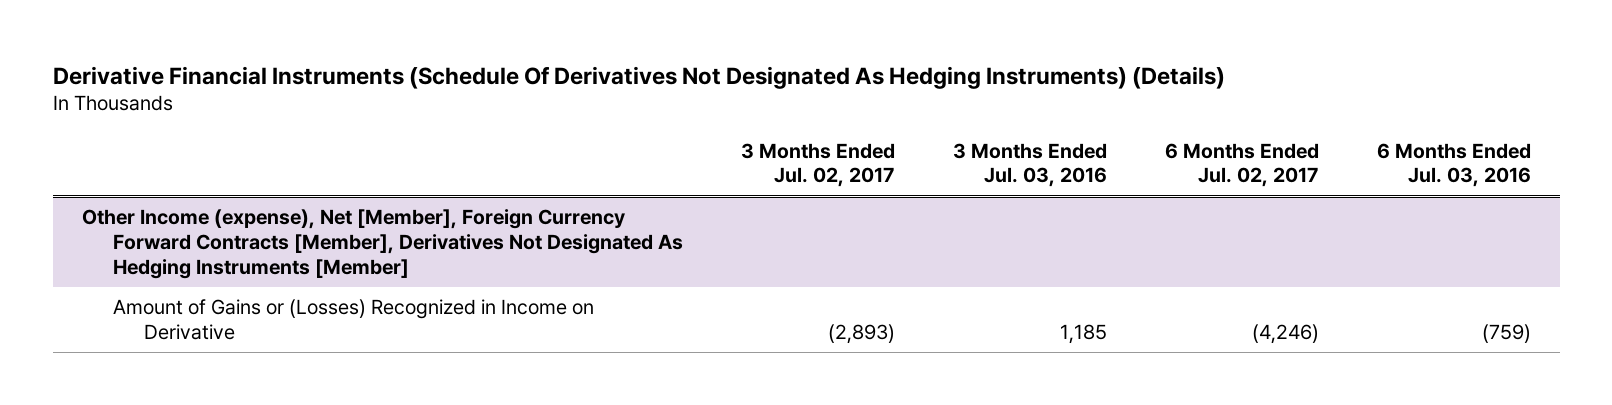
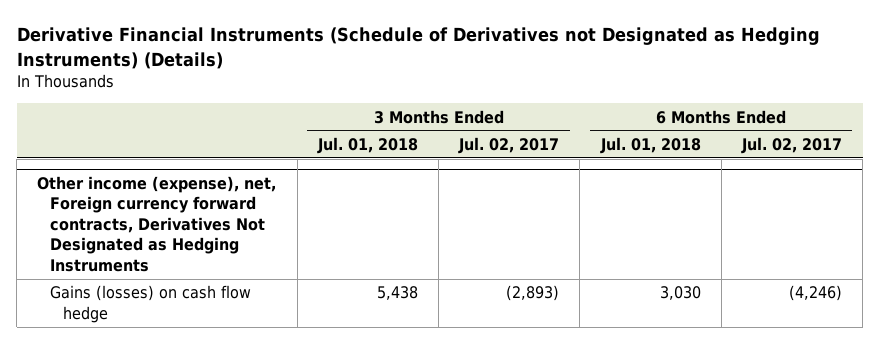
- Derivative Financial Instruments (Schedule Of Derivatives Not Designated As Hedging Instruments) (Details)
+ Derivative Financial Instruments (Schedule of Derivatives not Designated as Hedging Instruments) (Details)
- | 3 Months Ended Jul. 02, 2017 | 3 Months Ended Jul. 03, 2016 | 6 Months Ended Jul. 02, 2017 | 6 Months Ended Jul. 03, 2016
+ | 3 Months Ended Jul. 01, 2018 | 3 Months Ended Jul. 02, 2017 | 6 Months Ended Jul. 01, 2018 | 6 Months Ended Jul. 02, 2017
- Other Income (expense), Net [Member], Foreign Currency Forward Contracts [Member], Derivatives Not Designated As Hedging Instruments [Member]
- Amount of Gains or (Losses) Recognized in Income on Derivative | (2,893) | 1,185 | (4,246) | (759)
+ Other income (expense), net, Foreign currency forward contracts, Derivatives Not Designated as Hedging Instruments
+ Gains (losses) on cash flow hedge | 5,438 | (2,893) | 3,030 | (4,246)

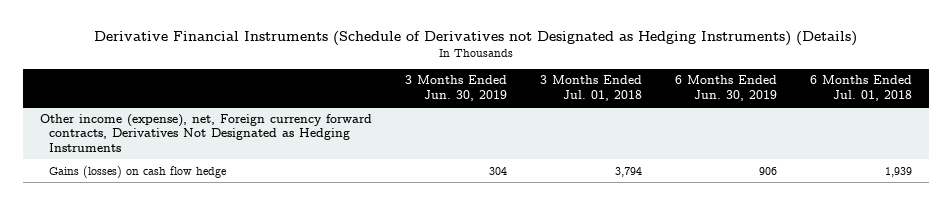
- | 3 Months Ended Jul. 01, 2018 | 3 Months Ended Jul. 02, 2017 | 6 Months Ended Jul. 01, 2018 | 6 Months Ended Jul. 02, 2017
+ | 3 Months Ended Jun. 30, 2019 | 3 Months Ended Jul. 01, 2018 | 6 Months Ended Jun. 30, 2019 | 6 Months Ended Jul. 01, 2018
@ Other income (expense), net, Foreign currency forward contracts, Derivatives Not Designated as Hedging Instruments
- Gains (losses) on cash flow hedge | 5,438 | (2,893) | 3,030 | (4,246)
+ Gains (losses) on cash flow hedge | 304 | 3,794 | 906 | 1,939

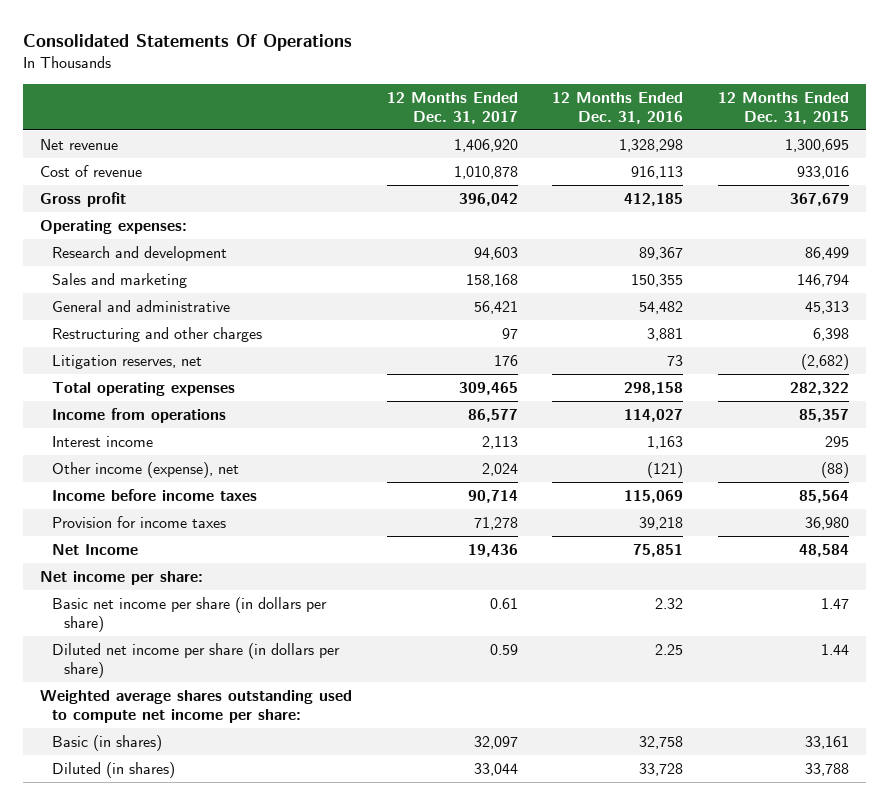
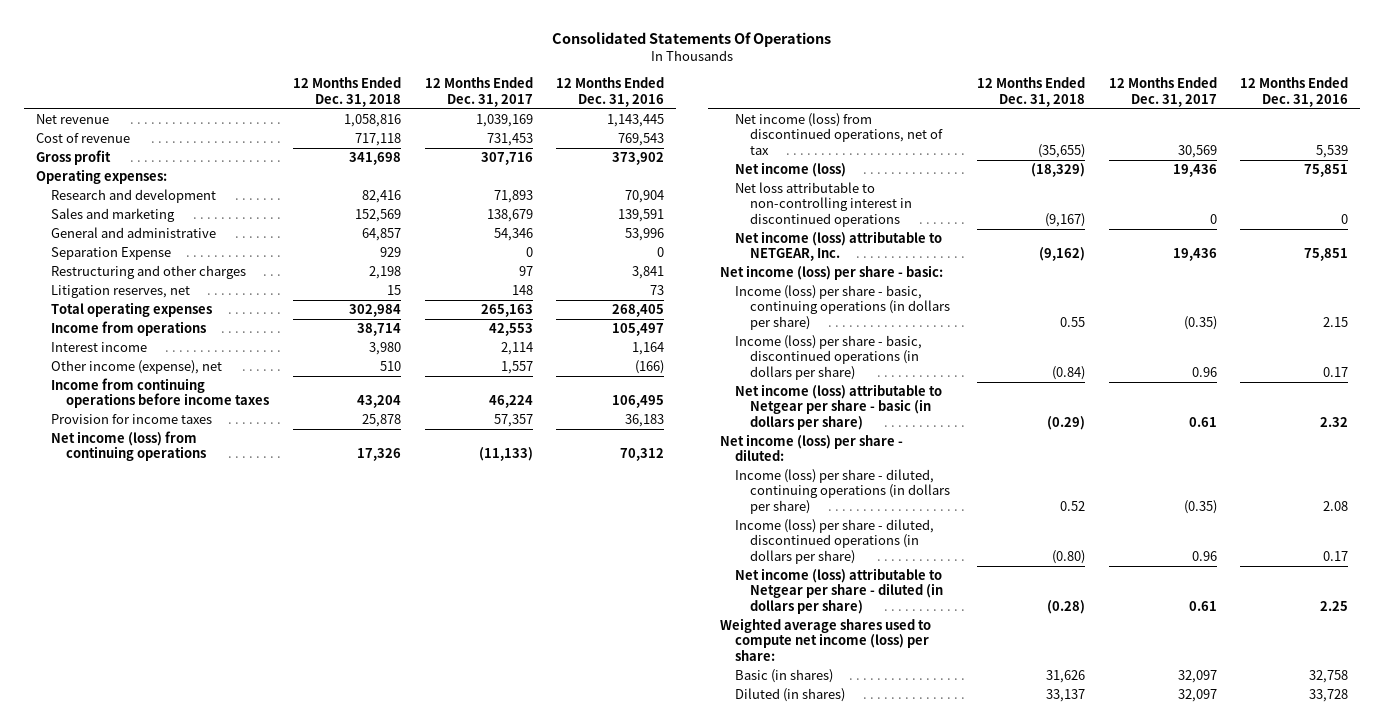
- | 12 Months Ended Dec. 31, 2017 | 12 Months Ended Dec. 31, 2016 | 12 Months Ended Dec. 31, 2015
+ | 12 Months Ended Dec. 31, 2018 | 12 Months Ended Dec. 31, 2017 | 12 Months Ended Dec. 31, 2016
- Net revenue | 1,406,920 | 1,328,298 | 1,300,695
- Cost of revenue | 1,010,878 | 916,113 | 933,016
- Gross profit | 396,042 | 412,185 | 367,679
+ Net revenue | 1,058,816 | 1,039,169 | 1,143,445
+ Cost of revenue | 717,118 | 731,453 | 769,543
+ Gross profit | 341,698 | 307,716 | 373,902
- Research and development | 94,603 | 89,367 | 86,499
- Sales and marketing | 158,168 | 150,355 | 146,794
- General and administrative | 56,421 | 54,482 | 45,313
- Restructuring and other charges | 97 | 3,881 | 6,398
- Litigation reserves, net | 176 | 73 | (2,682)
- Total operating expenses | 309,465 | 298,158 | 282,322
- Income from operations | 86,577 | 114,027 | 85,357
- Interest income | 2,113 | 1,163 | 295
- Other income (expense), net | 2,024 | (121) | (88)
- Income before income taxes | 90,714 | 115,069 | 85,564
- Provision for income taxes | 71,278 | 39,218 | 36,980
- Net Income | 19,436 | 75,851 | 48,584
- Net income per share:
- Basic net income per share (in dollars per share) | 0.61 | 2.32 | 1.47
- Diluted net income per share (in dollars per share) | 0.59 | 2.25 | 1.44
- Weighted average shares outstanding used to compute net income per share:
+ Research and development | 82,416 | 71,893 | 70,904
+ Sales and marketing | 152,569 | 138,679 | 139,591
+ General and administrative | 64,857 | 54,346 | 53,996
+ Separation Expense | 929 | 0 | 0
+ Restructuring and other charges | 2,198 | 97 | 3,841
+ Litigation reserves, net | 15 | 148 | 73
+ Total operating expenses | 302,984 | 265,163 | 268,405
+ Income from operations | 38,714 | 42,553 | 105,497
+ Interest income | 3,980 | 2,114 | 1,164
+ Other income (expense), net | 510 | 1,557 | (166)
+ Income from continuing operations before income taxes | 43,204 | 46,224 | 106,495
+ Provision for income taxes | 25,878 | 57,357 | 36,183
+ Net income (loss) from continuing operations | 17,326 | (11,133) | 70,312
+ Net income (loss) from discontinued operations, net of tax | (35,655) | 30,569 | 5,539
+ Net income (loss) | (18,329) | 19,436 | 75,851
+ Net loss attributable to non-controlling interest in discontinued operations | (9,167) | 0 | 0
+ Net income (loss) attributable to NETGEAR, Inc. | (9,162) | 19,436 | 75,851
+ Net income (loss) per share - basic:
+ Income (loss) per share - basic, continuing operations (in dollars per share) | 0.55 | (0.35) | 2.15
+ Income (loss) per share - basic, discontinued operations (in dollars per share) | (0.84) | 0.96 | 0.17
+ Net income (loss) attributable to Netgear per share - basic (in dollars per share) | (0.29) | 0.61 | 2.32
+ Net income (loss) per share - diluted:
+ Income (loss) per share - diluted, continuing operations (in dollars per share) | 0.52 | (0.35) | 2.08
+ Income (loss) per share - diluted, discontinued operations (in dollars per share) | (0.80) | 0.96 | 0.17
+ Net income (loss) attributable to Netgear per share - diluted (in dollars per share) | (0.28) | 0.61 | 2.25
+ Weighted average shares used to compute net income (loss) per share:
- Diluted (in shares) | 33,044 | 33,728 | 33,788
+ Diluted (in shares) | 33,137 | 32,097 | 33,728

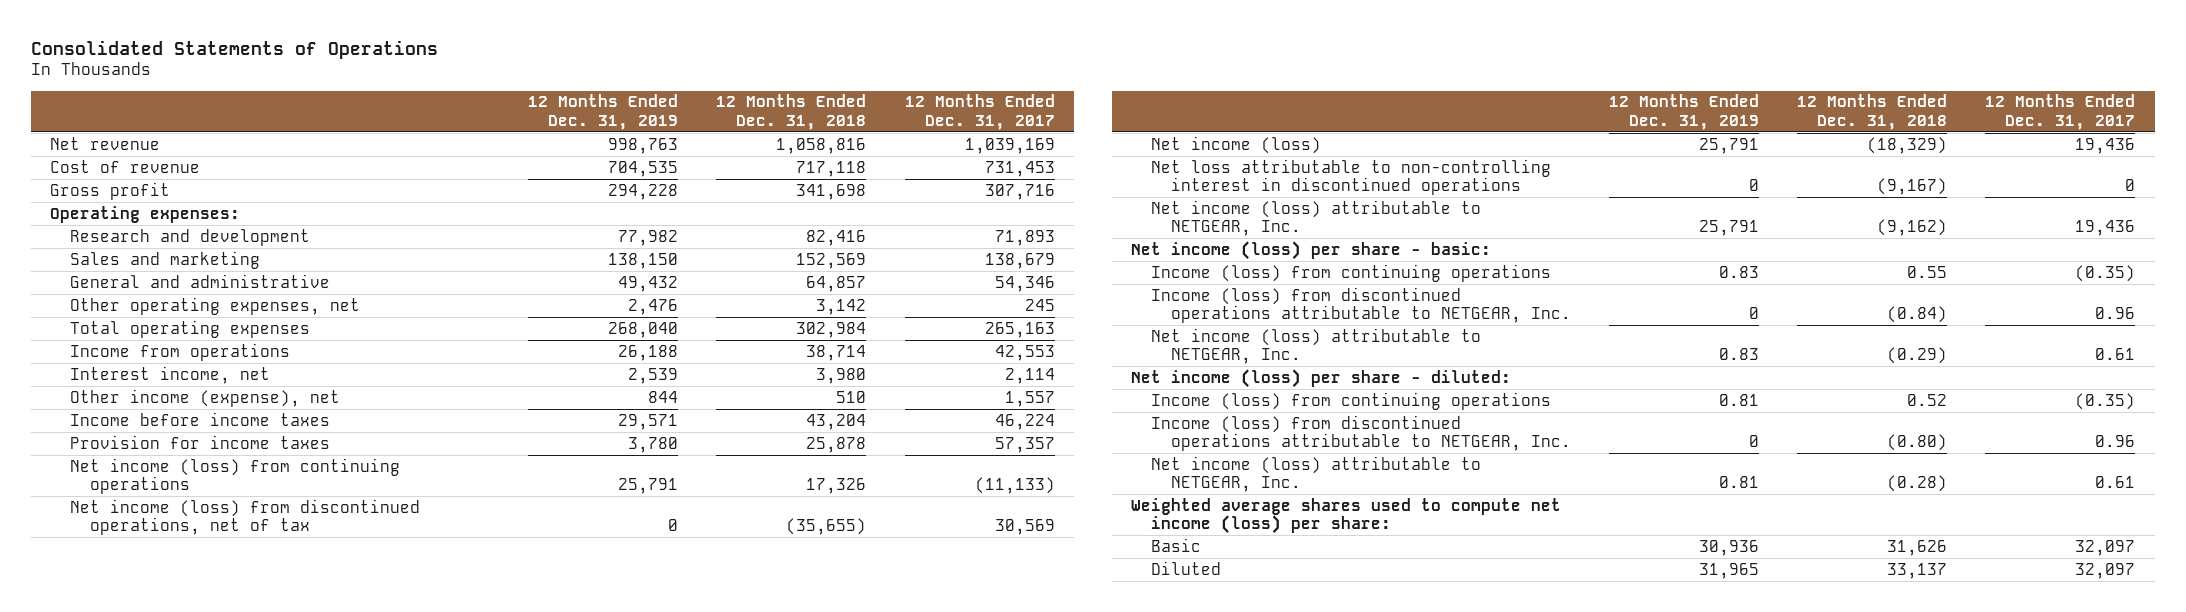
- Consolidated Statements Of Operations
+ Consolidated Statements of Operations
- | 12 Months Ended Dec. 31, 2018 | 12 Months Ended Dec. 31, 2017 | 12 Months Ended Dec. 31, 2016
+ | 12 Months Ended Dec. 31, 2019 | 12 Months Ended Dec. 31, 2018 | 12 Months Ended Dec. 31, 2017
- Separation Expense | 929 | 0 | 0
- Restructuring and other charges | 2,198 | 97 | 3,841
- Litigation reserves, net | 15 | 148 | 73
+ Other operating expenses, net | 2,476 | 3,142 | 245
- Interest income | 3,980 | 2,114 | 1,164
+ Interest income, net | 2,539 | 3,980 | 2,114
- Income from continuing operations before income taxes | 43,204 | 46,224 | 106,495
+ Income before income taxes | 29,571 | 43,204 | 46,224
- Income (loss) per share - basic, continuing operations (in dollars per share) | 0.55 | (0.35) | 2.15
- Income (loss) per share - basic, discontinued operations (in dollars per share) | (0.84) | 0.96 | 0.17
- Net income (loss) attributable to Netgear per share - basic (in dollars per share) | (0.29) | 0.61 | 2.32
+ Income (loss) from continuing operations | 0.83 | 0.55 | (0.35)
+ Income (loss) from discontinued operations attributable to NETGEAR, Inc. | 0 | (0.84) | 0.96
+ Net income (loss) attributable to NETGEAR, Inc. | 0.83 | (0.29) | 0.61
- Income (loss) per share - diluted, continuing operations (in dollars per share) | 0.52 | (0.35) | 2.08
- Income (loss) per share - diluted, discontinued operations (in dollars per share) | (0.80) | 0.96 | 0.17
- Net income (loss) attributable to Netgear per share - diluted (in dollars per share) | (0.28) | 0.61 | 2.25
+ Income (loss) from continuing operations | 0.81 | 0.52 | (0.35)
+ Income (loss) from discontinued operations attributable to NETGEAR, Inc. | 0 | (0.80) | 0.96
+ Net income (loss) attributable to NETGEAR, Inc. | 0.81 | (0.28) | 0.61
- Basic (in shares) | 31,626 | 32,097 | 32,758
- Diluted (in shares) | 33,137 | 32,097 | 33,728
+ Basic | 30,936 | 31,626 | 32,097
+ Diluted | 31,965 | 33,137 | 32,097

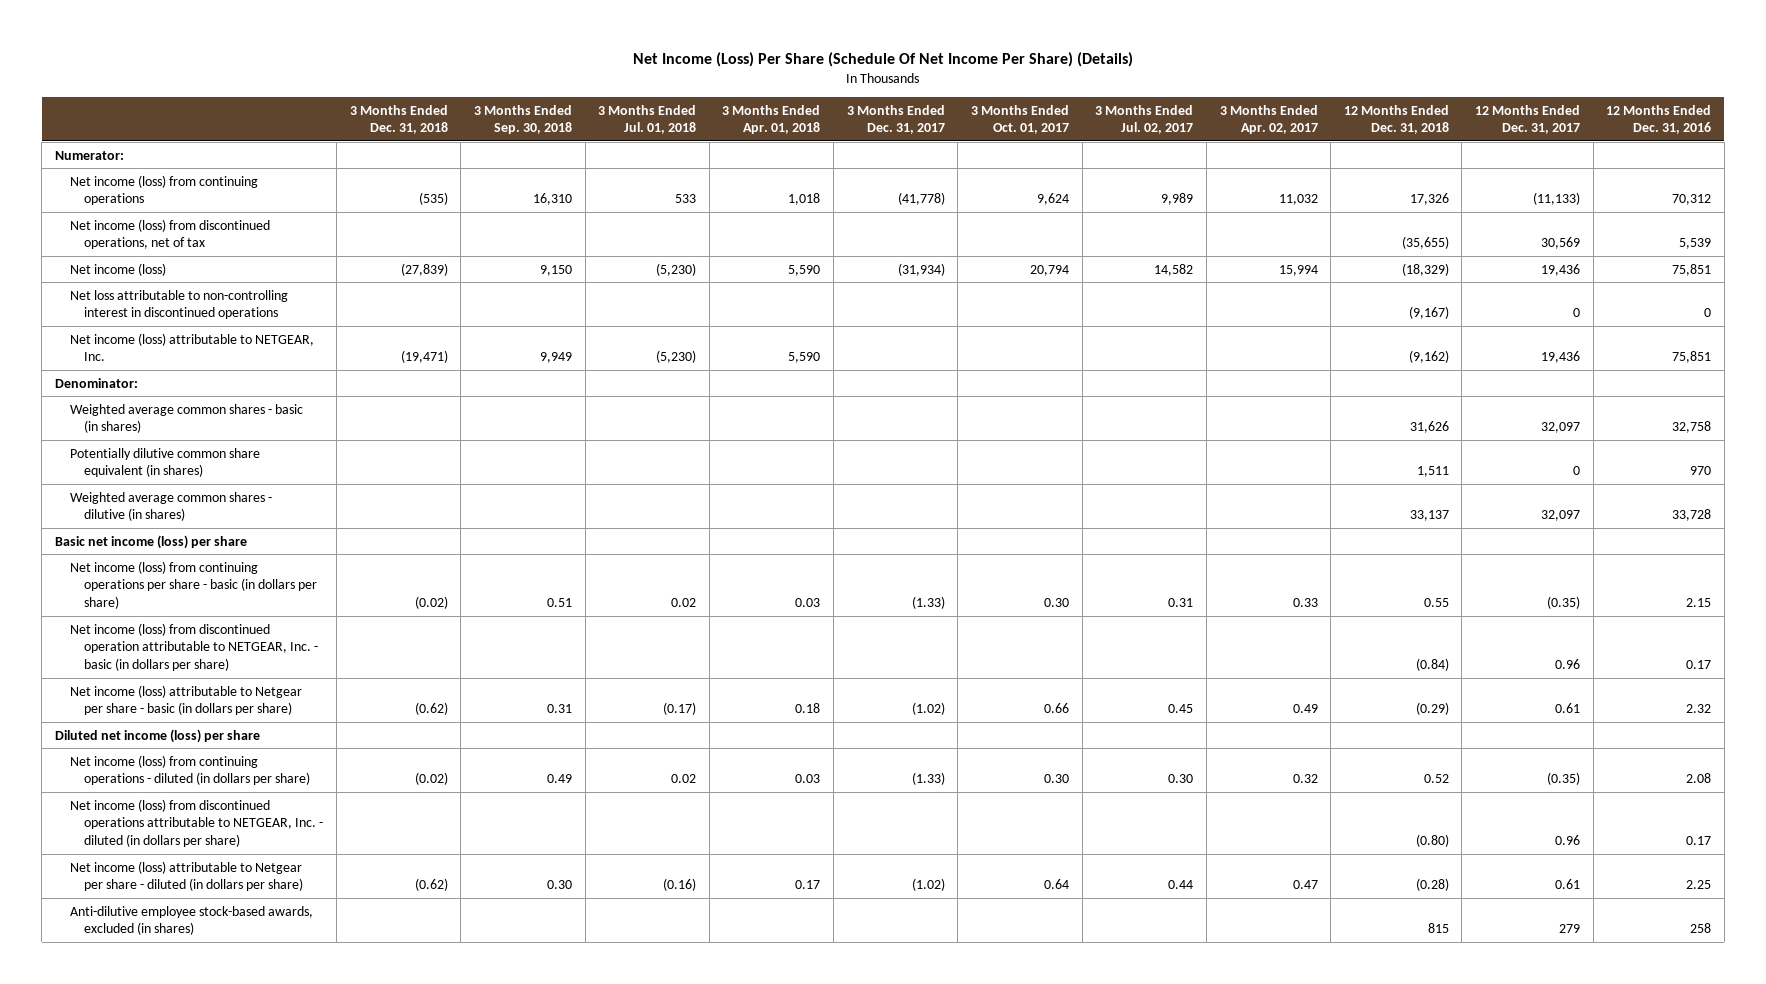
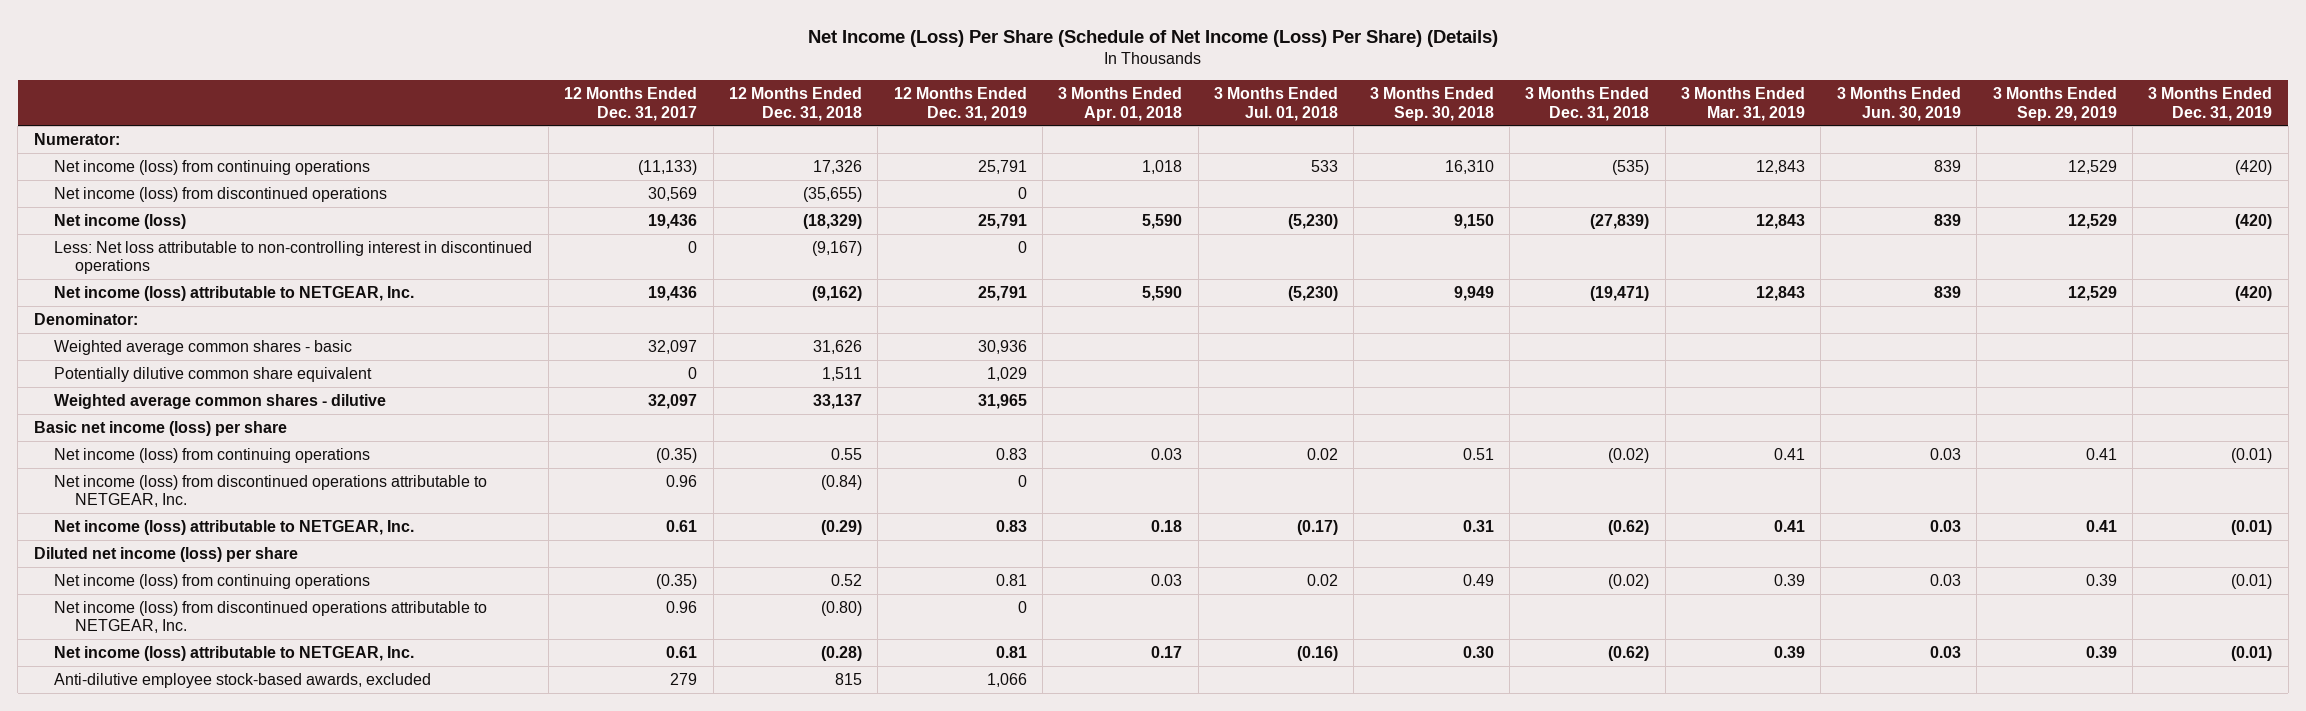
- Net Income (Loss) Per Share (Schedule Of Net Income Per Share) (Details)
+ Net Income (Loss) Per Share (Schedule of Net Income (Loss) Per Share) (Details)
- | 3 Months Ended Dec. 31, 2018 | 3 Months Ended Sep. 30, 2018 | 3 Months Ended Jul. 01, 2018 | 3 Months Ended Apr. 01, 2018 | 3 Months Ended Dec. 31, 2017 | 3 Months Ended Oct. 01, 2017 | 3 Months Ended Jul. 02, 2017 | 3 Months Ended Apr. 02, 2017 | 12 Months Ended Dec. 31, 2018 | 12 Months Ended Dec. 31, 2017 | 12 Months Ended Dec. 31, 2016
+ | 12 Months Ended Dec. 31, 2017 | 12 Months Ended Dec. 31, 2018 | 12 Months Ended Dec. 31, 2019 | 3 Months Ended Apr. 01, 2018 | 3 Months Ended Jul. 01, 2018 | 3 Months Ended Sep. 30, 2018 | 3 Months Ended Dec. 31, 2018 | 3 Months Ended Mar. 31, 2019 | 3 Months Ended Jun. 30, 2019 | 3 Months Ended Sep. 29, 2019 | 3 Months Ended Dec. 31, 2019
- Net income (loss) from discontinued operations, net of tax | | | | | | | | | (35,655) | 30,569 | 5,539
+ Net income (loss) from discontinued operations | 30,569 | (35,655) | 0 | | | | | | | |
- Net loss attributable to non-controlling interest in discontinued operations | | | | | | | | | (9,167) | 0 | 0
+ Less: Net loss attributable to non-controlling interest in discontinued operations | 0 | (9,167) | 0 | | | | | | | |
- Weighted average common shares - basic (in shares) | | | | | | | | | 31,626 | 32,097 | 32,758
- Potentially dilutive common share equivalent (in shares) | | | | | | | | | 1,511 | 0 | 970
- Weighted average common shares - dilutive (in shares) | | | | | | | | | 33,137 | 32,097 | 33,728
+ Weighted average common shares - basic | 32,097 | 31,626 | 30,936 | | | | | | | |
+ Potentially dilutive common share equivalent | 0 | 1,511 | 1,029 | | | | | | | |
+ Weighted average common shares - dilutive | 32,097 | 33,137 | 31,965 | | | | | | | |
- Net income (loss) from continuing operations per share - basic (in dollars per share) | (0.02) | 0.51 | 0.02 | 0.03 | (1.33) | 0.30 | 0.31 | 0.33 | 0.55 | (0.35) | 2.15
- Net income (loss) from discontinued operation attributable to NETGEAR, Inc. - basic (in dollars per share) | | | | | | | | | (0.84) | 0.96 | 0.17
- Net income (loss) attributable to Netgear per share - basic (in dollars per share) | (0.62) | 0.31 | (0.17) | 0.18 | (1.02) | 0.66 | 0.45 | 0.49 | (0.29) | 0.61 | 2.32
+ Net income (loss) from continuing operations | (0.35) | 0.55 | 0.83 | 0.03 | 0.02 | 0.51 | (0.02) | 0.41 | 0.03 | 0.41 | (0.01)
+ Net income (loss) from discontinued operations attributable to NETGEAR, Inc. | 0.96 | (0.84) | 0 | | | | | | | |
+ Net income (loss) attributable to NETGEAR, Inc. | 0.61 | (0.29) | 0.83 | 0.18 | (0.17) | 0.31 | (0.62) | 0.41 | 0.03 | 0.41 | (0.01)
- Net income (loss) from continuing operations - diluted (in dollars per share) | (0.02) | 0.49 | 0.02 | 0.03 | (1.33) | 0.30 | 0.30 | 0.32 | 0.52 | (0.35) | 2.08
- Net income (loss) from discontinued operations attributable to NETGEAR, Inc. - diluted (in dollars per share) | | | | | | | | | (0.80) | 0.96 | 0.17
- Net income (loss) attributable to Netgear per share - diluted (in dollars per share) | (0.62) | 0.30 | (0.16) | 0.17 | (1.02) | 0.64 | 0.44 | 0.47 | (0.28) | 0.61 | 2.25
- Anti-dilutive employee stock-based awards, excluded (in shares) | | | | | | | | | 815 | 279 | 258
+ Net income (loss) from continuing operations | (0.35) | 0.52 | 0.81 | 0.03 | 0.02 | 0.49 | (0.02) | 0.39 | 0.03 | 0.39 | (0.01)
+ Net income (loss) from discontinued operations attributable to NETGEAR, Inc. | 0.96 | (0.80) | 0 | | | | | | | |
+ Net income (loss) attributable to NETGEAR, Inc. | 0.61 | (0.28) | 0.81 | 0.17 | (0.16) | 0.30 | (0.62) | 0.39 | 0.03 | 0.39 | (0.01)
+ Anti-dilutive employee stock-based awards, excluded | 279 | 815 | 1,066 | | | | | | | |

